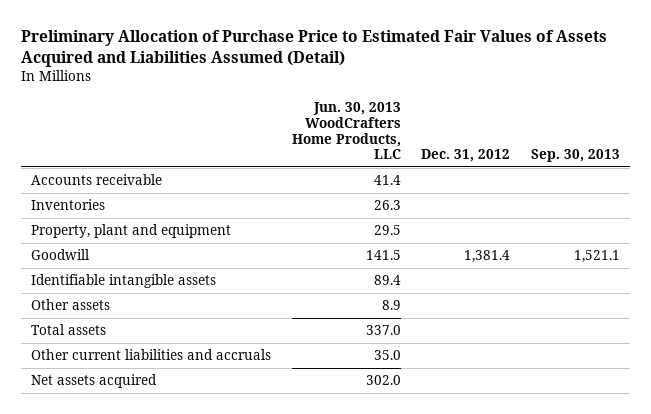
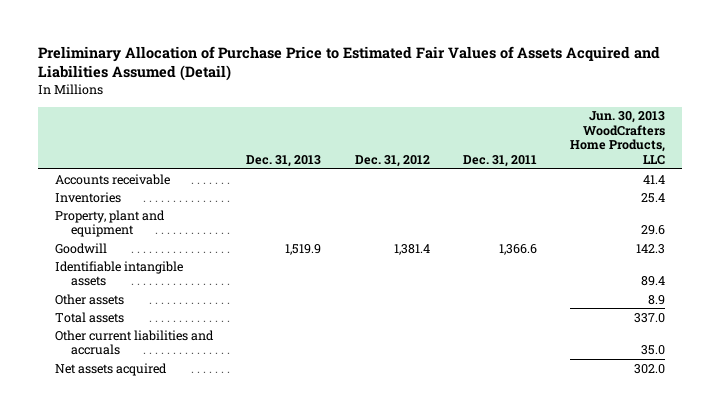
- | Jun. 30, 2013 WoodCrafters Home Products, LLC | Dec. 31, 2012 | Sep. 30, 2013
+ | Dec. 31, 2013 | Dec. 31, 2012 | Dec. 31, 2011 | Jun. 30, 2013 WoodCrafters Home Products, LLC
- Inventories | 26.3 | |
- Property, plant and equipment | 29.5 | |
- Goodwill | 141.5 | 1,381.4 | 1,521.1
+ Inventories | | | | 25.4
+ Property, plant and equipment | | | | 29.6
+ Goodwill | 1,519.9 | 1,381.4 | 1,366.6 | 142.3

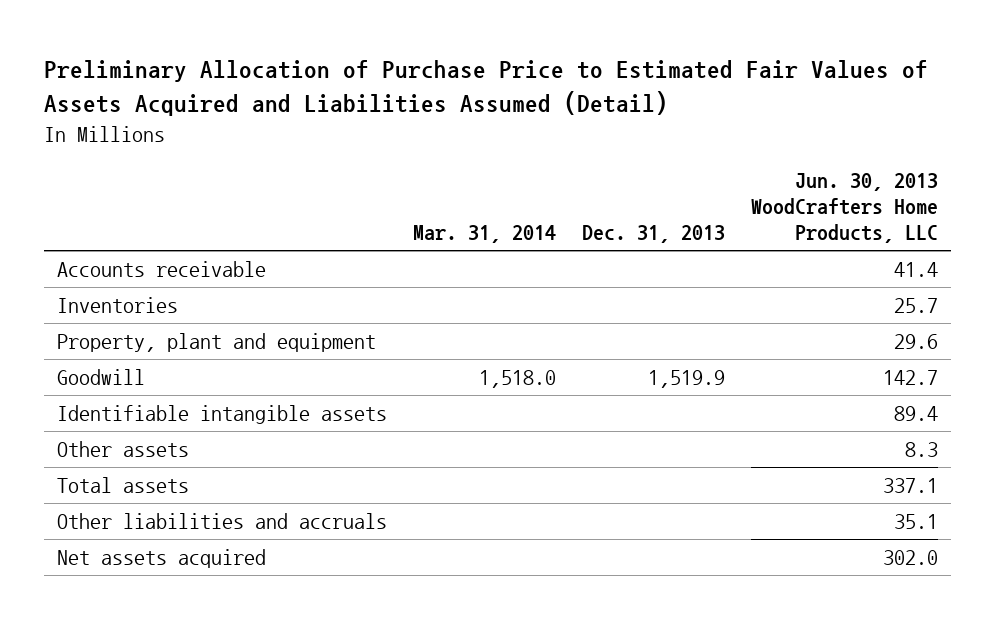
- | Dec. 31, 2013 | Dec. 31, 2012 | Dec. 31, 2011 | Jun. 30, 2013 WoodCrafters Home Products, LLC
+ | Mar. 31, 2014 | Dec. 31, 2013 | Jun. 30, 2013 WoodCrafters Home Products, LLC
- Inventories | | | | 25.4
+ Inventories | | | 25.7
- Goodwill | 1,519.9 | 1,381.4 | 1,366.6 | 142.3
+ Goodwill | 1,518.0 | 1,519.9 | 142.7
- Other assets | | | | 8.9
- Total assets | | | | 337.0
- Other current liabilities and accruals | | | | 35.0
+ Other assets | | | 8.3
+ Total assets | | | 337.1
+ Other liabilities and accruals | | | 35.1

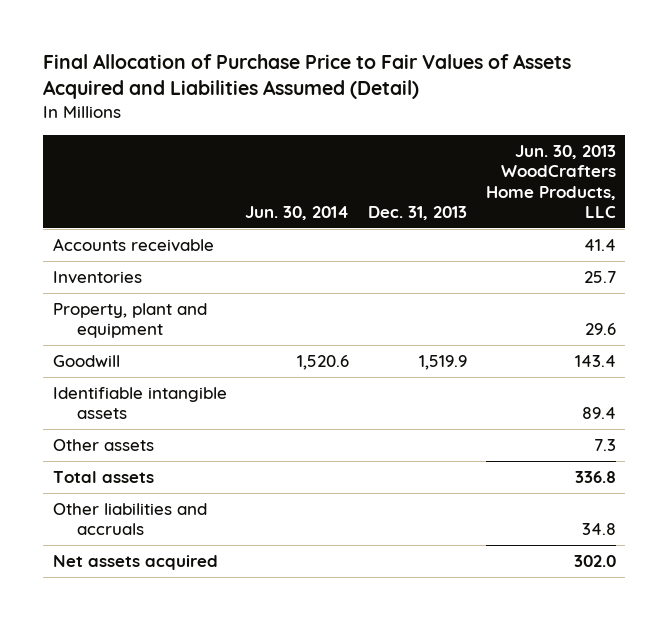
- Preliminary Allocation of Purchase Price to Estimated Fair Values of Assets Acquired and Liabilities Assumed (Detail)
+ Final Allocation of Purchase Price to Fair Values of Assets Acquired and Liabilities Assumed (Detail)
- | Mar. 31, 2014 | Dec. 31, 2013 | Jun. 30, 2013 WoodCrafters Home Products, LLC
+ | Jun. 30, 2014 | Dec. 31, 2013 | Jun. 30, 2013 WoodCrafters Home Products, LLC
- Goodwill | 1,518.0 | 1,519.9 | 142.7
+ Goodwill | 1,520.6 | 1,519.9 | 143.4
- Other assets | | | 8.3
- Total assets | | | 337.1
- Other liabilities and accruals | | | 35.1
+ Other assets | | | 7.3
+ Total assets | | | 336.8
+ Other liabilities and accruals | | | 34.8

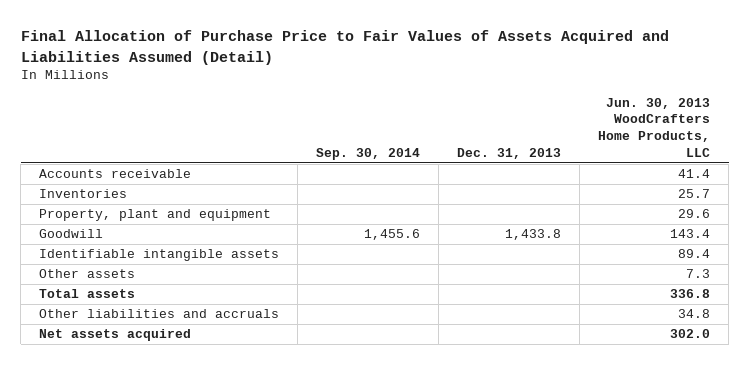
- | Jun. 30, 2014 | Dec. 31, 2013 | Jun. 30, 2013 WoodCrafters Home Products, LLC
+ | Sep. 30, 2014 | Dec. 31, 2013 | Jun. 30, 2013 WoodCrafters Home Products, LLC
- Goodwill | 1,520.6 | 1,519.9 | 143.4
+ Goodwill | 1,455.6 | 1,433.8 | 143.4

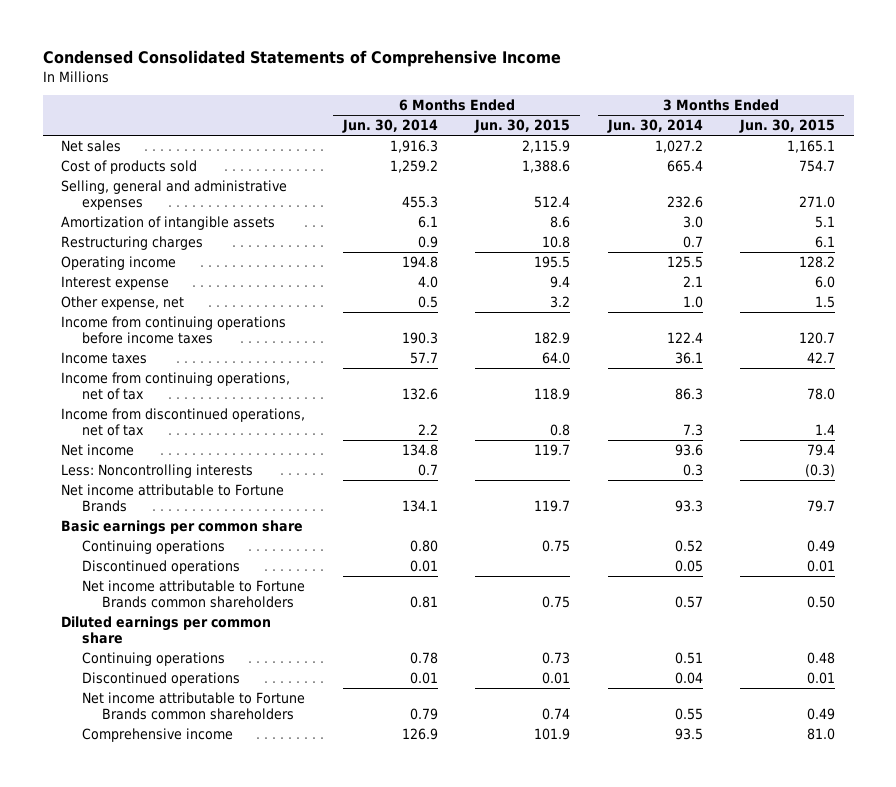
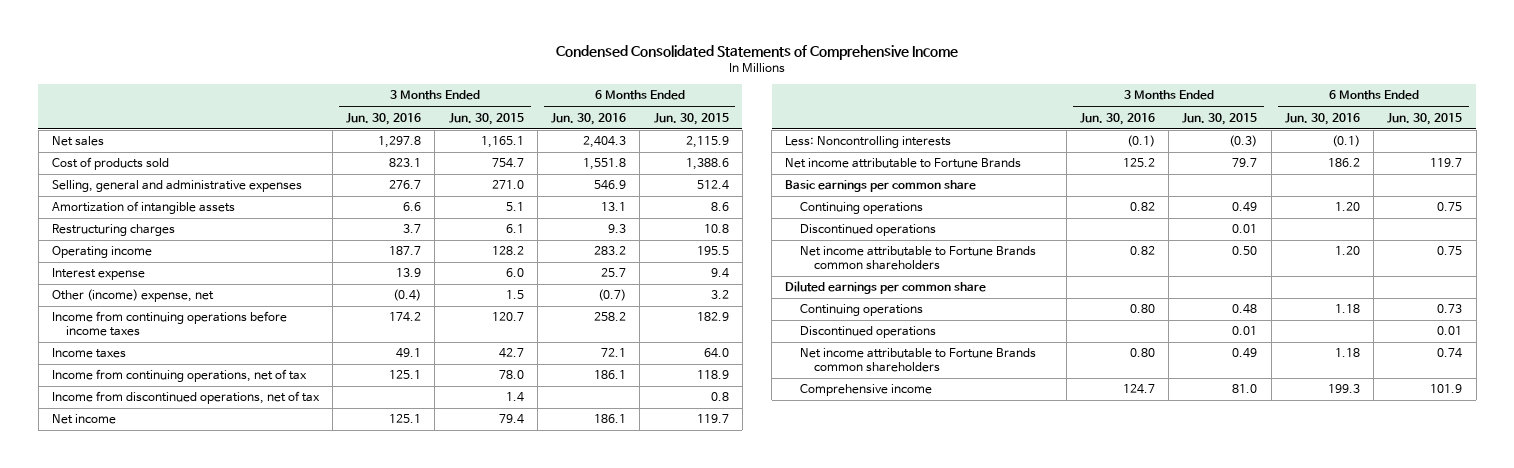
- | 6 Months Ended Jun. 30, 2014 | 6 Months Ended Jun. 30, 2015 | 3 Months Ended Jun. 30, 2014 | 3 Months Ended Jun. 30, 2015
+ | 3 Months Ended Jun. 30, 2016 | 3 Months Ended Jun. 30, 2015 | 6 Months Ended Jun. 30, 2016 | 6 Months Ended Jun. 30, 2015
- Other expense, net | 0.5 | 3.2 | 1.0 | 1.5
+ Other (income) expense, net | (0.4) | 1.5 | (0.7) | 3.2

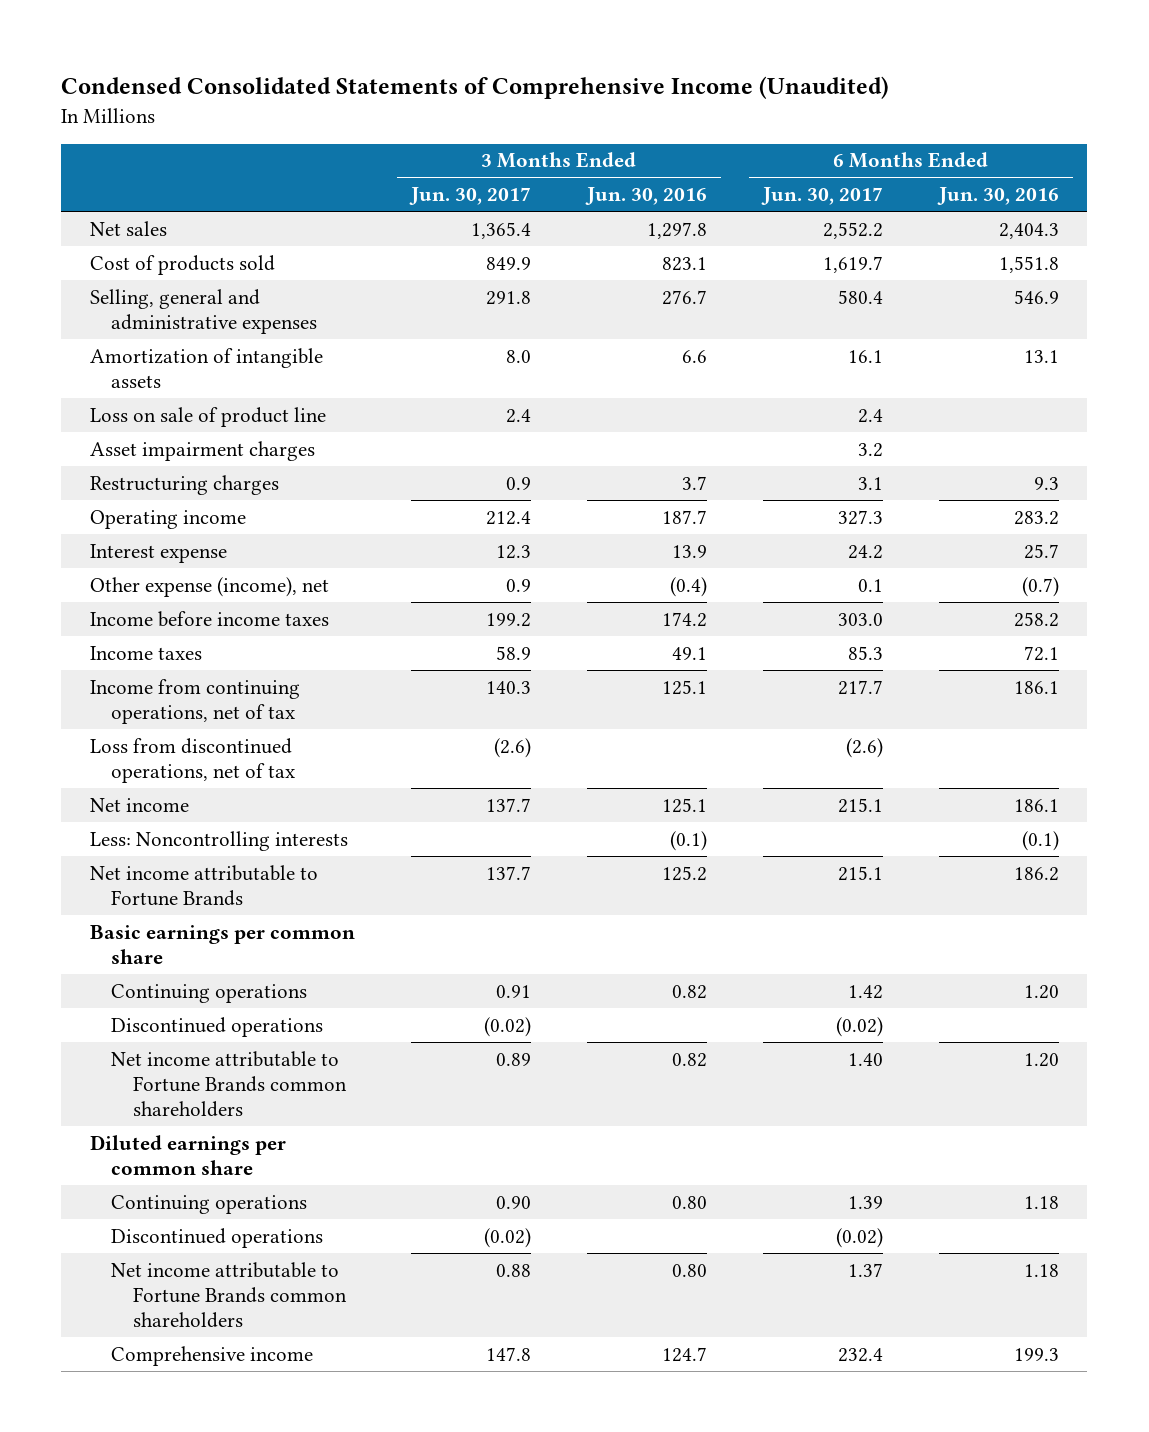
- Condensed Consolidated Statements of Comprehensive Income
+ Condensed Consolidated Statements of Comprehensive Income (Unaudited)
- | 3 Months Ended Jun. 30, 2016 | 3 Months Ended Jun. 30, 2015 | 6 Months Ended Jun. 30, 2016 | 6 Months Ended Jun. 30, 2015
+ | 3 Months Ended Jun. 30, 2017 | 3 Months Ended Jun. 30, 2016 | 6 Months Ended Jun. 30, 2017 | 6 Months Ended Jun. 30, 2016
+ Loss on sale of product line | 2.4 | | 2.4 |
+ Asset impairment charges | | | 3.2 |
- Other (income) expense, net | (0.4) | 1.5 | (0.7) | 3.2
- Income from continuing operations before income taxes | 174.2 | 120.7 | 258.2 | 182.9
+ Other expense (income), net | 0.9 | (0.4) | 0.1 | (0.7)
+ Income before income taxes | 199.2 | 174.2 | 303.0 | 258.2
- Income from discontinued operations, net of tax | | 1.4 | | 0.8
+ Loss from discontinued operations, net of tax | (2.6) | | (2.6) |

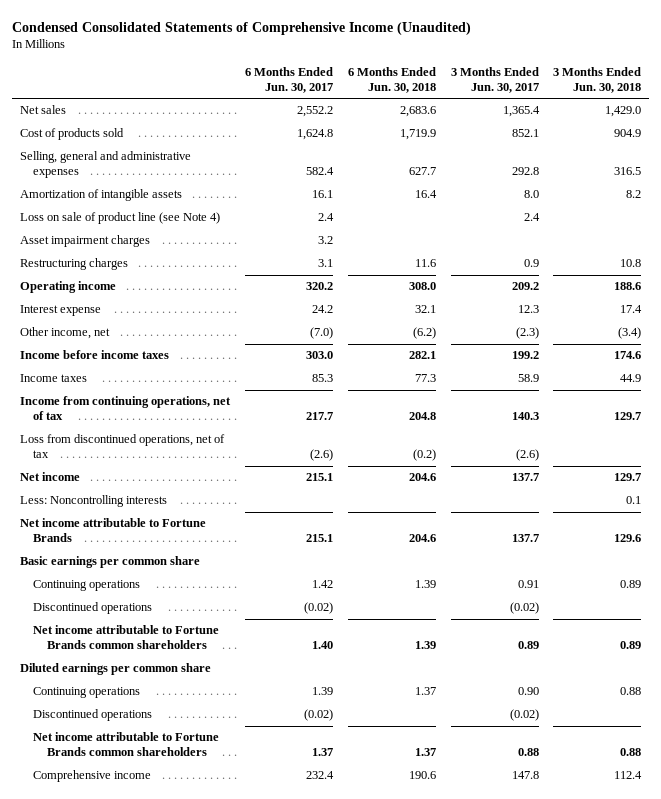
- | 3 Months Ended Jun. 30, 2017 | 3 Months Ended Jun. 30, 2016 | 6 Months Ended Jun. 30, 2017 | 6 Months Ended Jun. 30, 2016
+ | 6 Months Ended Jun. 30, 2017 | 6 Months Ended Jun. 30, 2018 | 3 Months Ended Jun. 30, 2017 | 3 Months Ended Jun. 30, 2018
- Cost of products sold | 849.9 | 823.1 | 1,619.7 | 1,551.8
- Selling, general and administrative expenses | 291.8 | 276.7 | 580.4 | 546.9
+ Cost of products sold | 1,624.8 | 1,719.9 | 852.1 | 904.9
+ Selling, general and administrative expenses | 582.4 | 627.7 | 292.8 | 316.5
- Loss on sale of product line | 2.4 | | 2.4 |
+ Loss on sale of product line (see Note 4) | 2.4 | | 2.4 |
- Operating income | 212.4 | 187.7 | 327.3 | 283.2
+ Operating income | 320.2 | 308.0 | 209.2 | 188.6
- Other expense (income), net | 0.9 | (0.4) | 0.1 | (0.7)
+ Other income, net | (7.0) | (6.2) | (2.3) | (3.4)

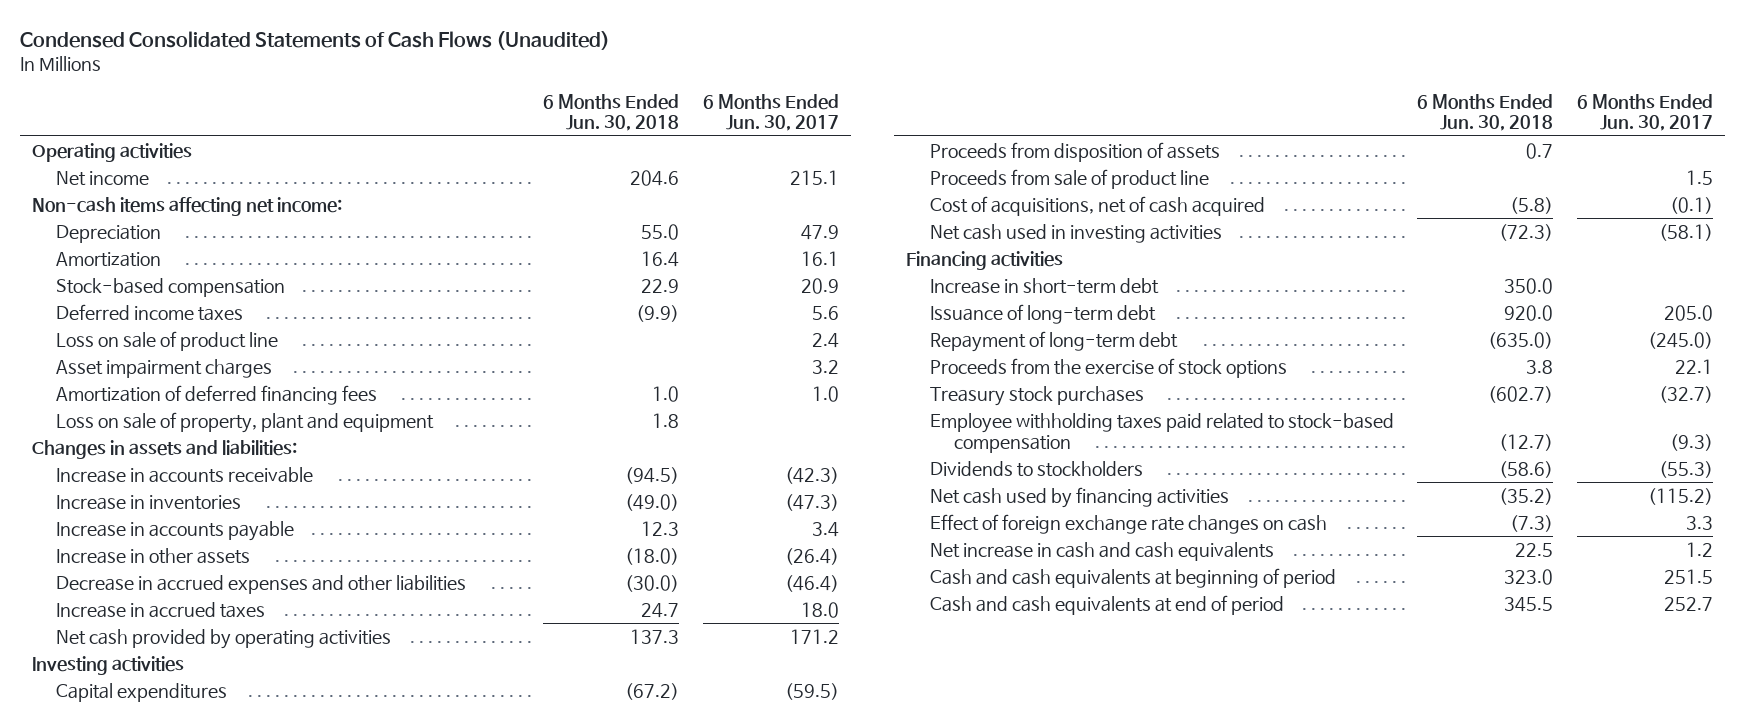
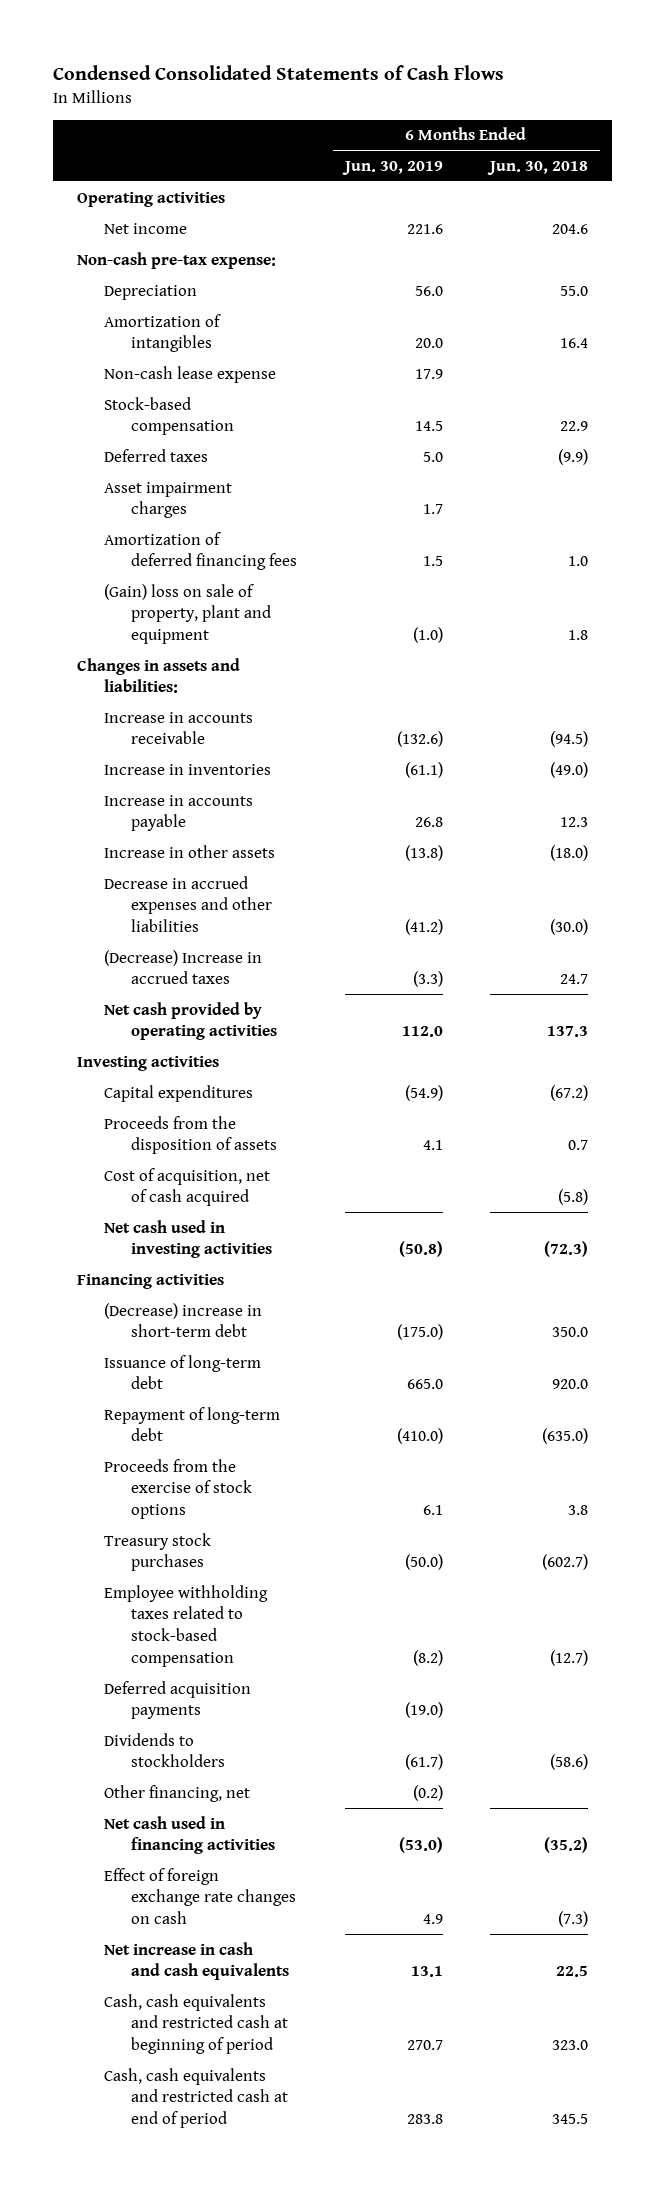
- Condensed Consolidated Statements of Cash Flows (Unaudited)
+ Condensed Consolidated Statements of Cash Flows
- | 6 Months Ended Jun. 30, 2018 | 6 Months Ended Jun. 30, 2017
+ | 6 Months Ended Jun. 30, 2019 | 6 Months Ended Jun. 30, 2018
- Non-cash items affecting net income:
+ Non-cash pre-tax expense:
- Amortization | 16.4 | 16.1
+ Amortization of intangibles | 20.0 | 16.4
+ Non-cash lease expense | 17.9 |
- Deferred income taxes | (9.9) | 5.6
- Loss on sale of product line | | 2.4
+ Deferred taxes | 5.0 | (9.9)
- Loss on sale of property, plant and equipment | 1.8 |
+ (Gain) loss on sale of property, plant and equipment | (1.0) | 1.8
- Increase in accrued taxes | 24.7 | 18.0
+ (Decrease) Increase in accrued taxes | (3.3) | 24.7
- Proceeds from disposition of assets | 0.7 |
- Proceeds from sale of product line | | 1.5
- Cost of acquisitions, net of cash acquired | (5.8) | (0.1)
+ Proceeds from the disposition of assets | 4.1 | 0.7
+ Cost of acquisition, net of cash acquired | | (5.8)
- Increase in short-term debt | 350.0 |
+ (Decrease) increase in short-term debt | (175.0) | 350.0
- Employee withholding taxes paid related to stock-based compensation | (12.7) | (9.3)
+ Employee withholding taxes related to stock-based compensation | (8.2) | (12.7)
+ Deferred acquisition payments | (19.0) |
- Net cash used by financing activities | (35.2) | (115.2)
+ Other financing, net | (0.2) |
+ Net cash used in financing activities | (53.0) | (35.2)
- Cash and cash equivalents at beginning of period | 323.0 | 251.5
- Cash and cash equivalents at end of period | 345.5 | 252.7
+ Cash, cash equivalents and restricted cash at beginning of period | 270.7 | 323.0
+ Cash, cash equivalents and restricted cash at end of period | 283.8 | 345.5

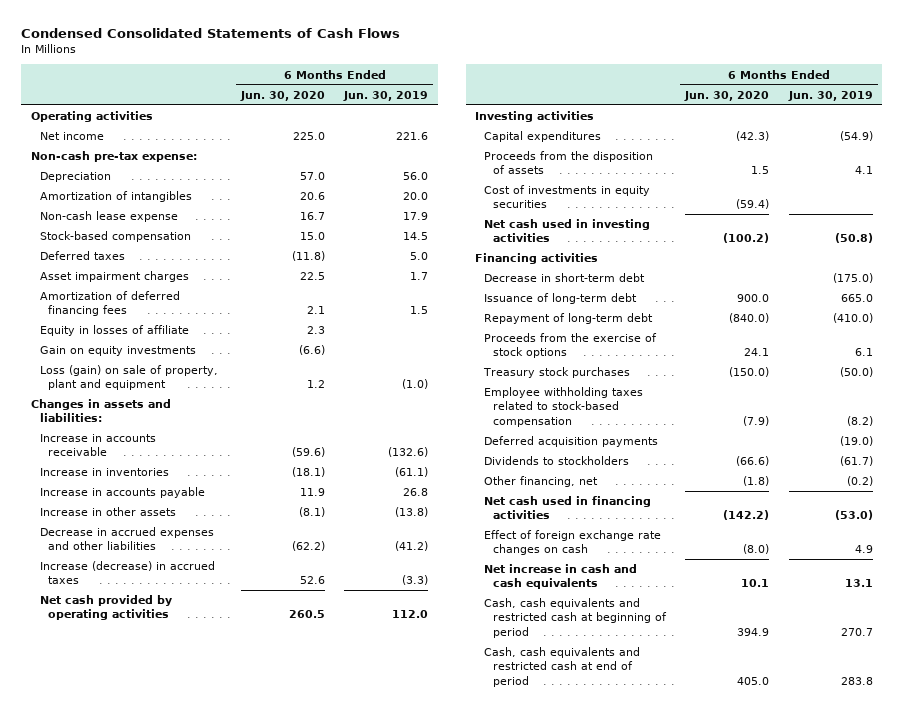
- | 6 Months Ended Jun. 30, 2019 | 6 Months Ended Jun. 30, 2018
+ | 6 Months Ended Jun. 30, 2020 | 6 Months Ended Jun. 30, 2019
- (Gain) loss on sale of property, plant and equipment | (1.0) | 1.8
+ Equity in losses of affiliate | 2.3 |
+ Gain on equity investments | (6.6) |
+ Loss (gain) on sale of property, plant and equipment | 1.2 | (1.0)
- (Decrease) Increase in accrued taxes | (3.3) | 24.7
+ Increase (decrease) in accrued taxes | 52.6 | (3.3)
- Cost of acquisition, net of cash acquired | | (5.8)
+ Cost of investments in equity securities | (59.4) |
- (Decrease) increase in short-term debt | (175.0) | 350.0
+ Decrease in short-term debt | | (175.0)

